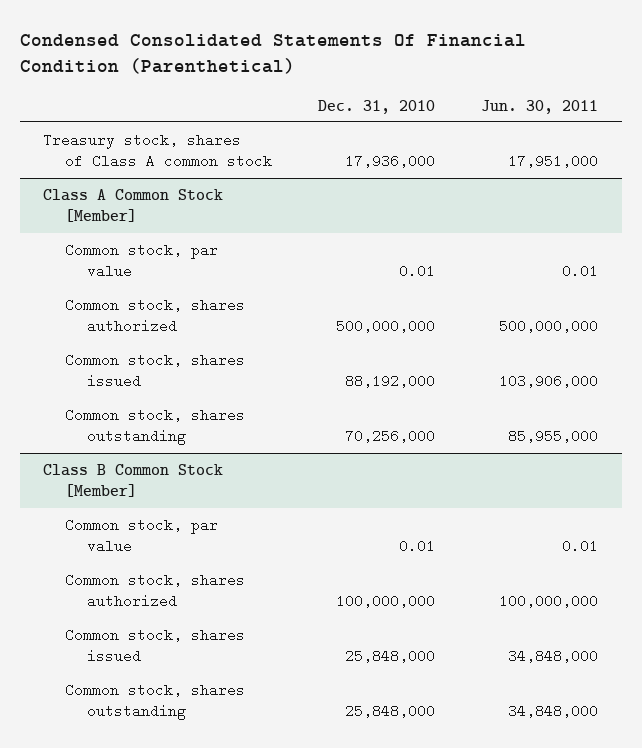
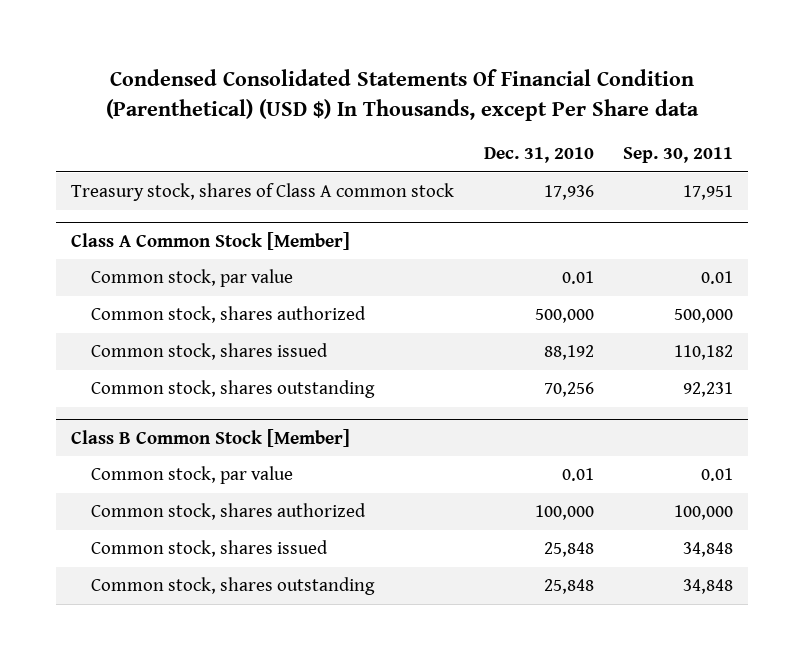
- Condensed Consolidated Statements Of Financial Condition (Parenthetical)
+ Condensed Consolidated Statements Of Financial Condition (Parenthetical) (USD $) In Thousands, except Per Share data
- | Dec. 31, 2010 | Jun. 30, 2011
+ | Dec. 31, 2010 | Sep. 30, 2011
- Treasury stock, shares of Class A common stock | 17,936,000 | 17,951,000
+ Treasury stock, shares of Class A common stock | 17,936 | 17,951
@ Class A Common Stock [Member]
- Common stock, shares authorized | 500,000,000 | 500,000,000
- Common stock, shares issued | 88,192,000 | 103,906,000
- Common stock, shares outstanding | 70,256,000 | 85,955,000
+ Common stock, shares authorized | 500,000 | 500,000
+ Common stock, shares issued | 88,192 | 110,182
+ Common stock, shares outstanding | 70,256 | 92,231
@ Class B Common Stock [Member]
- Common stock, shares authorized | 100,000,000 | 100,000,000
- Common stock, shares issued | 25,848,000 | 34,848,000
- Common stock, shares outstanding | 25,848,000 | 34,848,000
+ Common stock, shares authorized | 100,000 | 100,000
+ Common stock, shares issued | 25,848 | 34,848
+ Common stock, shares outstanding | 25,848 | 34,848

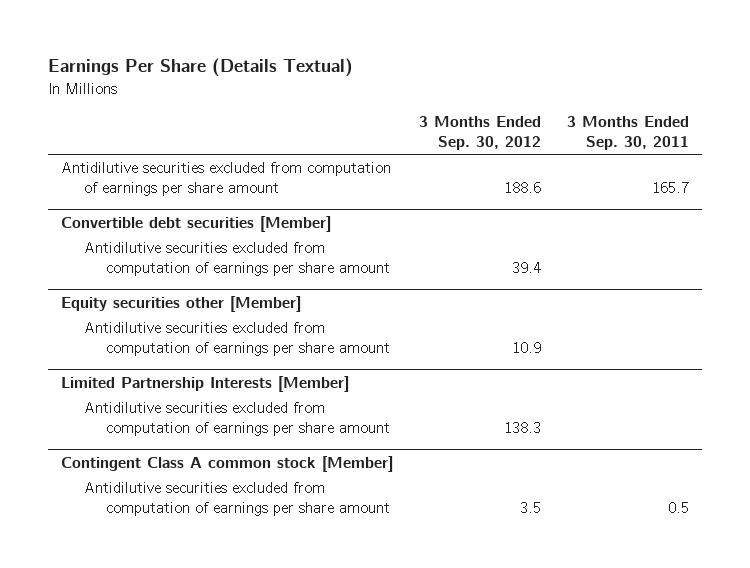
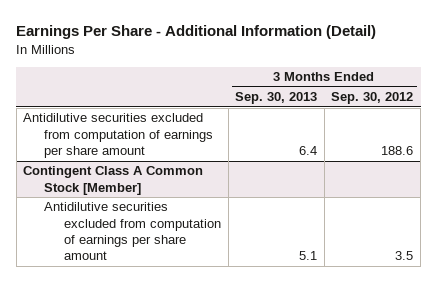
- Earnings Per Share (Details Textual)
+ Earnings Per Share - Additional Information (Detail)
- | 3 Months Ended Sep. 30, 2012 | 3 Months Ended Sep. 30, 2011
+ | 3 Months Ended Sep. 30, 2013 | 3 Months Ended Sep. 30, 2012
- Convertible debt securities [Member]
- Antidilutive securities excluded from computation of earnings per share amount | 39.4 |
- Equity securities other [Member]
- Antidilutive securities excluded from computation of earnings per share amount | 10.9 |
- Limited Partnership Interests [Member]
- Antidilutive securities excluded from computation of earnings per share amount | 138.3 |
- Contingent Class A common stock [Member]
+ Contingent Class A Common Stock [Member]

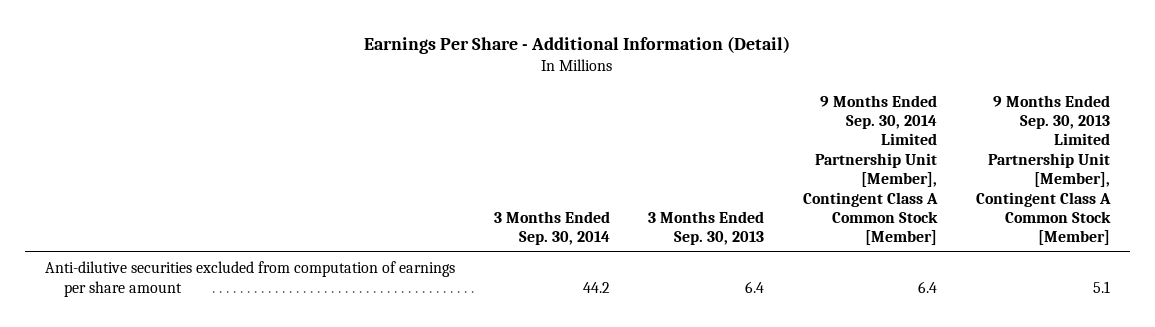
- | 3 Months Ended Sep. 30, 2013 | 3 Months Ended Sep. 30, 2012
+ | 3 Months Ended Sep. 30, 2014 | 3 Months Ended Sep. 30, 2013 | 9 Months Ended Sep. 30, 2014 Limited Partnership Unit [Member], Contingent Class A Common Stock [Member] | 9 Months Ended Sep. 30, 2013 Limited Partnership Unit [Member], Contingent Class A Common Stock [Member]
- Antidilutive securities excluded from computation of earnings per share amount | 6.4 | 188.6
- Contingent Class A Common Stock [Member]
- Antidilutive securities excluded from computation of earnings per share amount | 5.1 | 3.5
+ Anti-dilutive securities excluded from computation of earnings per share amount | 44.2 | 6.4 | 6.4 | 5.1

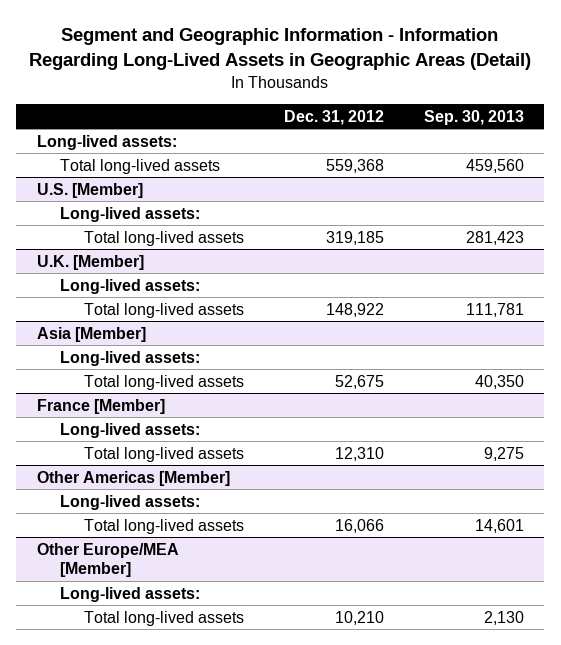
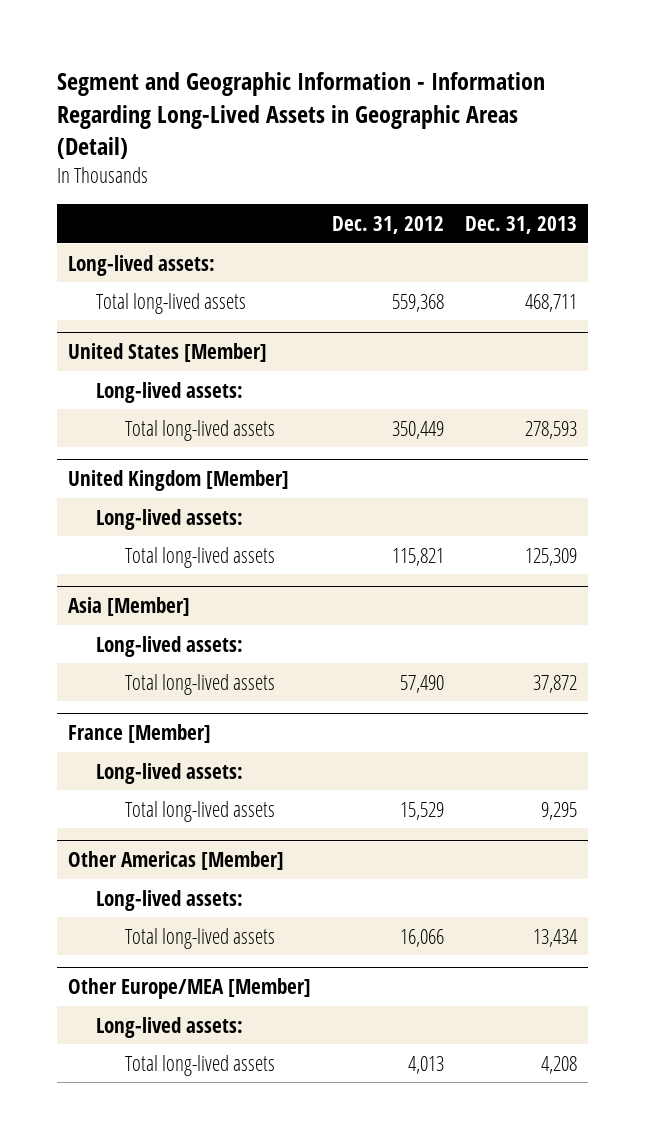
- | Dec. 31, 2012 | Sep. 30, 2013
+ | Dec. 31, 2012 | Dec. 31, 2013
- U.S. [Member]
+ United States [Member]
- Total long-lived assets | 319,185 | 281,423
- U.K. [Member]
+ Total long-lived assets | 350,449 | 278,593
+ United Kingdom [Member]
- Total long-lived assets | 148,922 | 111,781
+ Total long-lived assets | 115,821 | 125,309
@ Asia [Member]
- Total long-lived assets | 52,675 | 40,350
+ Total long-lived assets | 57,490 | 37,872
@ France [Member]
- Total long-lived assets | 12,310 | 9,275
+ Total long-lived assets | 15,529 | 9,295
@ Other Europe/MEA [Member]
- Total long-lived assets | 10,210 | 2,130
+ Total long-lived assets | 4,013 | 4,208

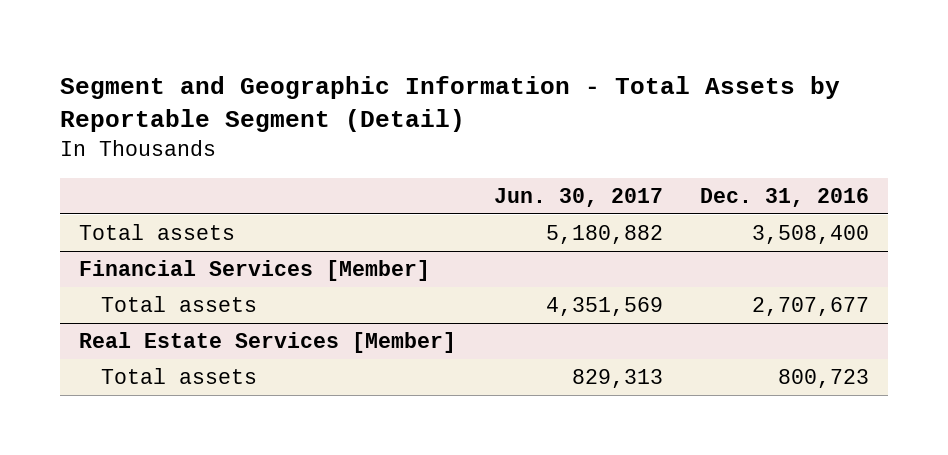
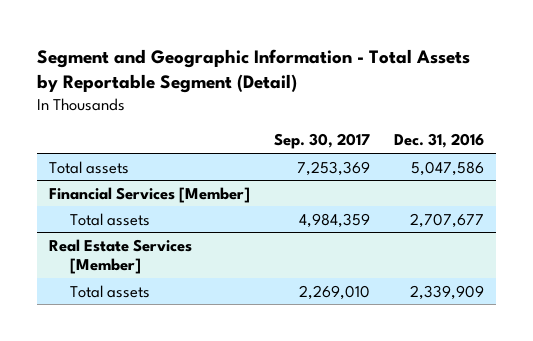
- | Jun. 30, 2017 | Dec. 31, 2016
+ | Sep. 30, 2017 | Dec. 31, 2016
- Total assets | 5,180,882 | 3,508,400
+ Total assets | 7,253,369 | 5,047,586
@ Real Estate Services [Member]
- Total assets | 829,313 | 800,723
+ Total assets | 2,269,010 | 2,339,909

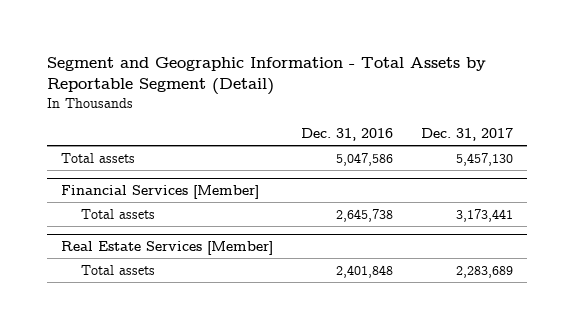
- | Sep. 30, 2017 | Dec. 31, 2016
+ | Dec. 31, 2016 | Dec. 31, 2017
@ Financial Services [Member]
- Total assets | 4,984,359 | 2,707,677
+ Total assets | 2,645,738 | 3,173,441
@ Real Estate Services [Member]
- Total assets | 2,269,010 | 2,339,909
+ Total assets | 2,401,848 | 2,283,689

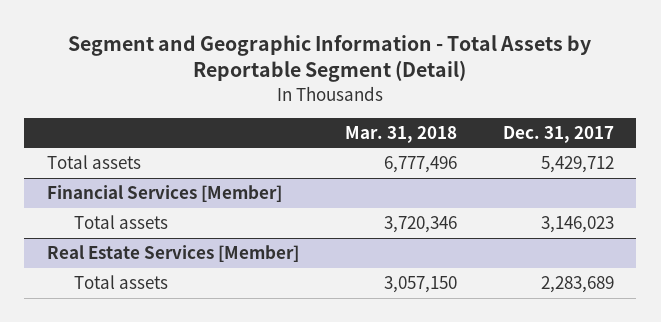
- | Dec. 31, 2016 | Dec. 31, 2017
+ | Mar. 31, 2018 | Dec. 31, 2017
- Total assets | 5,047,586 | 5,457,130
+ Total assets | 6,777,496 | 5,429,712
@ Financial Services [Member]
- Total assets | 2,645,738 | 3,173,441
+ Total assets | 3,720,346 | 3,146,023

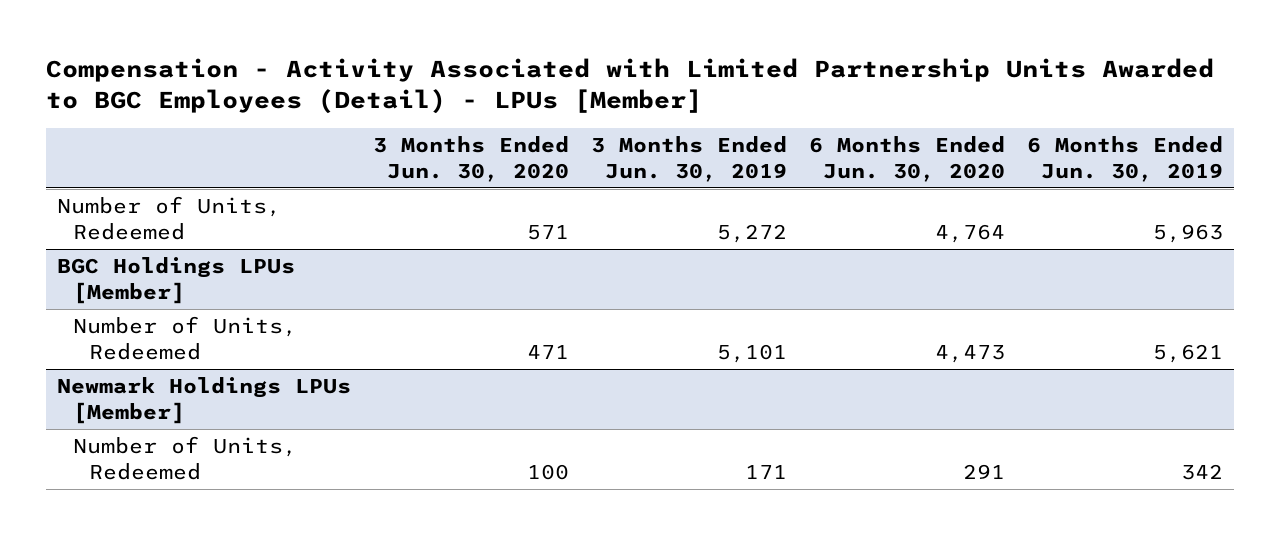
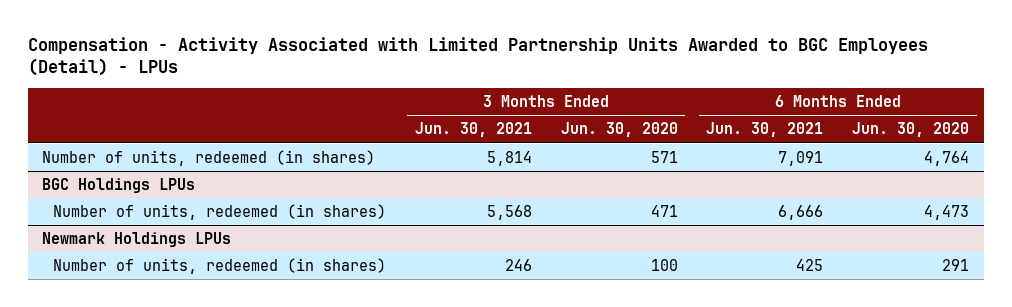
- Compensation - Activity Associated with Limited Partnership Units Awarded to BGC Employees (Detail) - LPUs [Member]
+ Compensation - Activity Associated with Limited Partnership Units Awarded to BGC Employees (Detail) - LPUs
- | 3 Months Ended Jun. 30, 2020 | 3 Months Ended Jun. 30, 2019 | 6 Months Ended Jun. 30, 2020 | 6 Months Ended Jun. 30, 2019
+ | 3 Months Ended Jun. 30, 2021 | 3 Months Ended Jun. 30, 2020 | 6 Months Ended Jun. 30, 2021 | 6 Months Ended Jun. 30, 2020
- Number of Units, Redeemed | 571 | 5,272 | 4,764 | 5,963
- BGC Holdings LPUs [Member]
- Number of Units, Redeemed | 471 | 5,101 | 4,473 | 5,621
- Newmark Holdings LPUs [Member]
- Number of Units, Redeemed | 100 | 171 | 291 | 342
+ Number of units, redeemed (in shares) | 5,814 | 571 | 7,091 | 4,764
+ BGC Holdings LPUs
+ Number of units, redeemed (in shares) | 5,568 | 471 | 6,666 | 4,473
+ Newmark Holdings LPUs
+ Number of units, redeemed (in shares) | 246 | 100 | 425 | 291

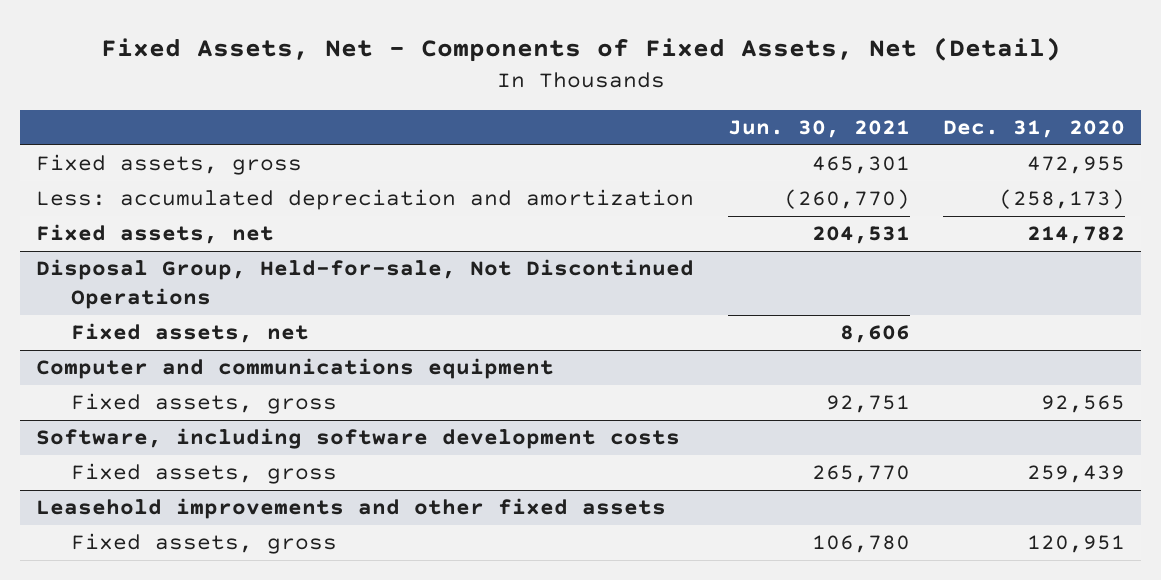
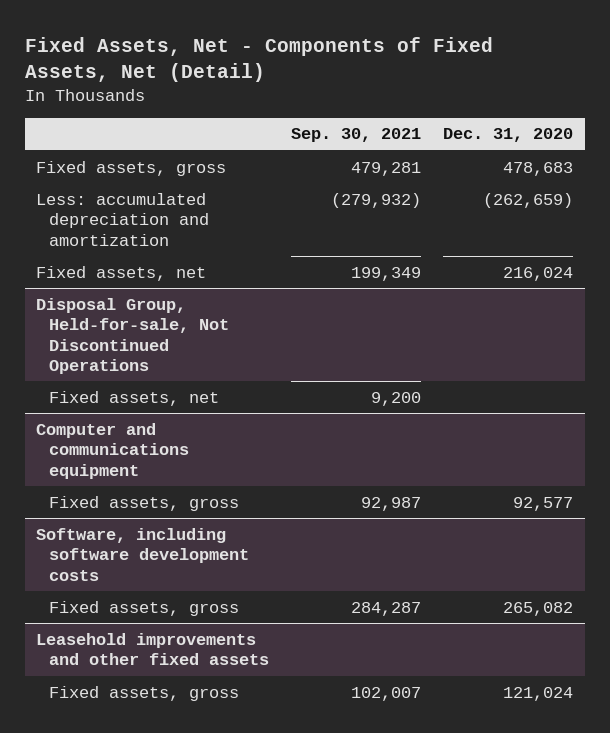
- | Jun. 30, 2021 | Dec. 31, 2020
+ | Sep. 30, 2021 | Dec. 31, 2020
- Fixed assets, gross | 465,301 | 472,955
- Less: accumulated depreciation and amortization | (260,770) | (258,173)
- Fixed assets, net | 204,531 | 214,782
+ Fixed assets, gross | 479,281 | 478,683
+ Less: accumulated depreciation and amortization | (279,932) | (262,659)
+ Fixed assets, net | 199,349 | 216,024
@ Computer and communications equipment
- Fixed assets, gross | 92,751 | 92,565
+ Fixed assets, gross | 92,987 | 92,577
@ Software, including software development costs
- Fixed assets, gross | 265,770 | 259,439
+ Fixed assets, gross | 284,287 | 265,082
@ Leasehold improvements and other fixed assets
- Fixed assets, gross | 106,780 | 120,951
+ Fixed assets, gross | 102,007 | 121,024

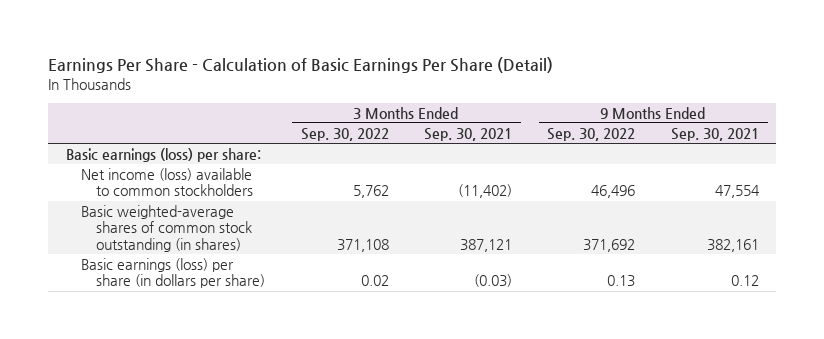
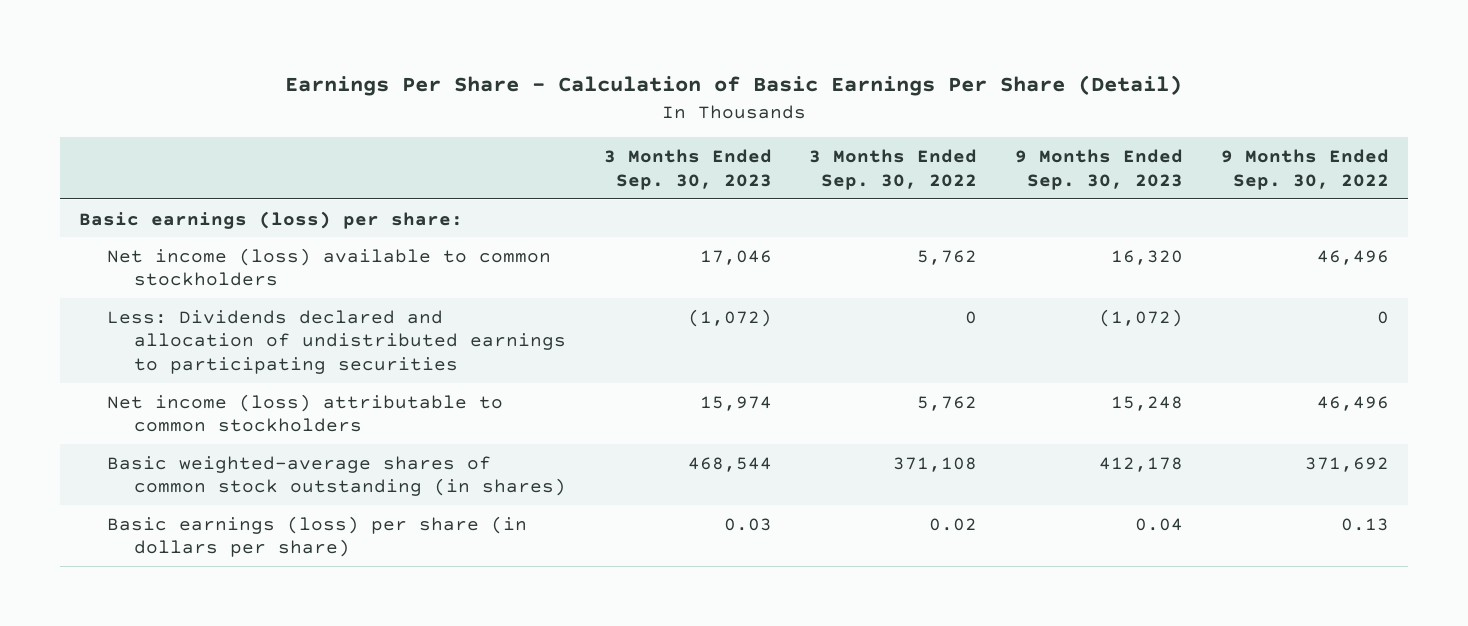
- | 3 Months Ended Sep. 30, 2022 | 3 Months Ended Sep. 30, 2021 | 9 Months Ended Sep. 30, 2022 | 9 Months Ended Sep. 30, 2021
+ | 3 Months Ended Sep. 30, 2023 | 3 Months Ended Sep. 30, 2022 | 9 Months Ended Sep. 30, 2023 | 9 Months Ended Sep. 30, 2022
+ Less: Dividends declared and allocation of undistributed earnings to participating securities | (1,072) | 0 | (1,072) | 0
+ Net income (loss) attributable to common stockholders | 15,974 | 5,762 | 15,248 | 46,496

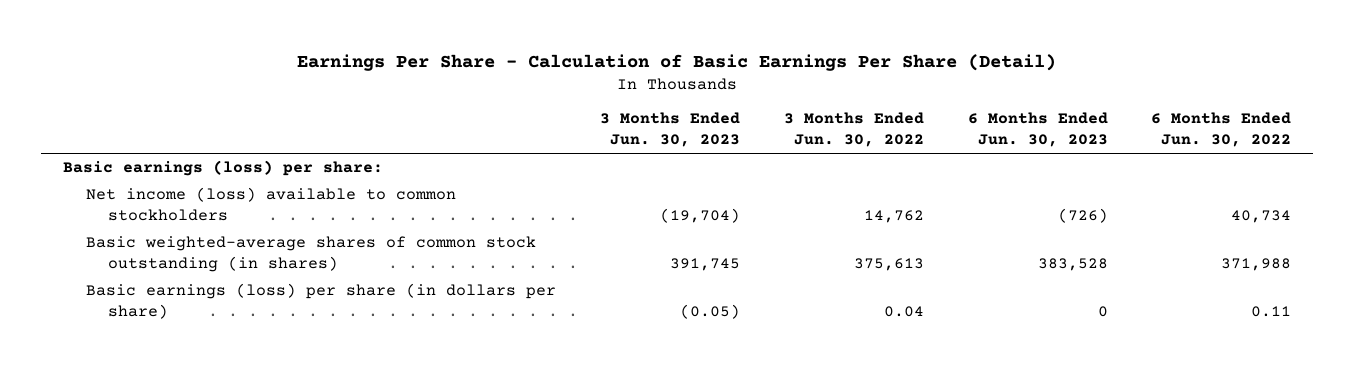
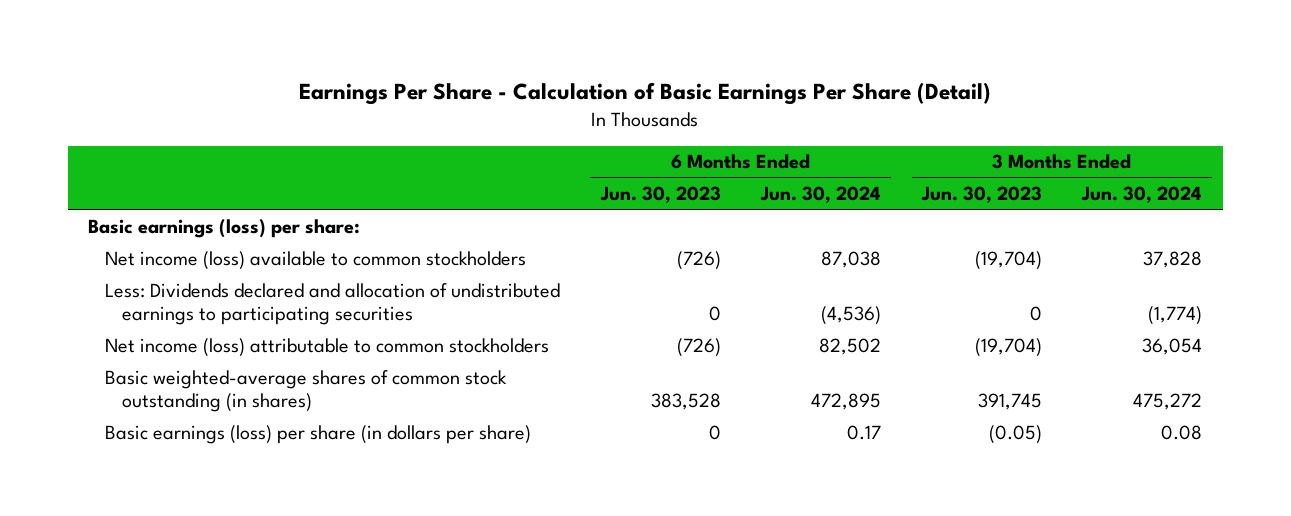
- | 3 Months Ended Jun. 30, 2023 | 3 Months Ended Jun. 30, 2022 | 6 Months Ended Jun. 30, 2023 | 6 Months Ended Jun. 30, 2022
+ | 6 Months Ended Jun. 30, 2023 | 6 Months Ended Jun. 30, 2024 | 3 Months Ended Jun. 30, 2023 | 3 Months Ended Jun. 30, 2024
+ Less: Dividends declared and allocation of undistributed earnings to participating securities | 0 | (4,536) | 0 | (1,774)
+ Net income (loss) attributable to common stockholders | (726) | 82,502 | (19,704) | 36,054

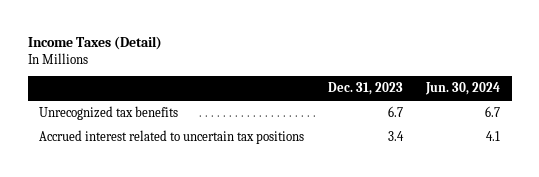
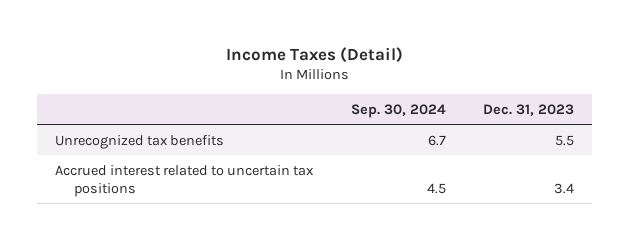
- | Dec. 31, 2023 | Jun. 30, 2024
+ | Sep. 30, 2024 | Dec. 31, 2023
- Unrecognized tax benefits | 6.7 | 6.7
+ Unrecognized tax benefits | 6.7 | 5.5

